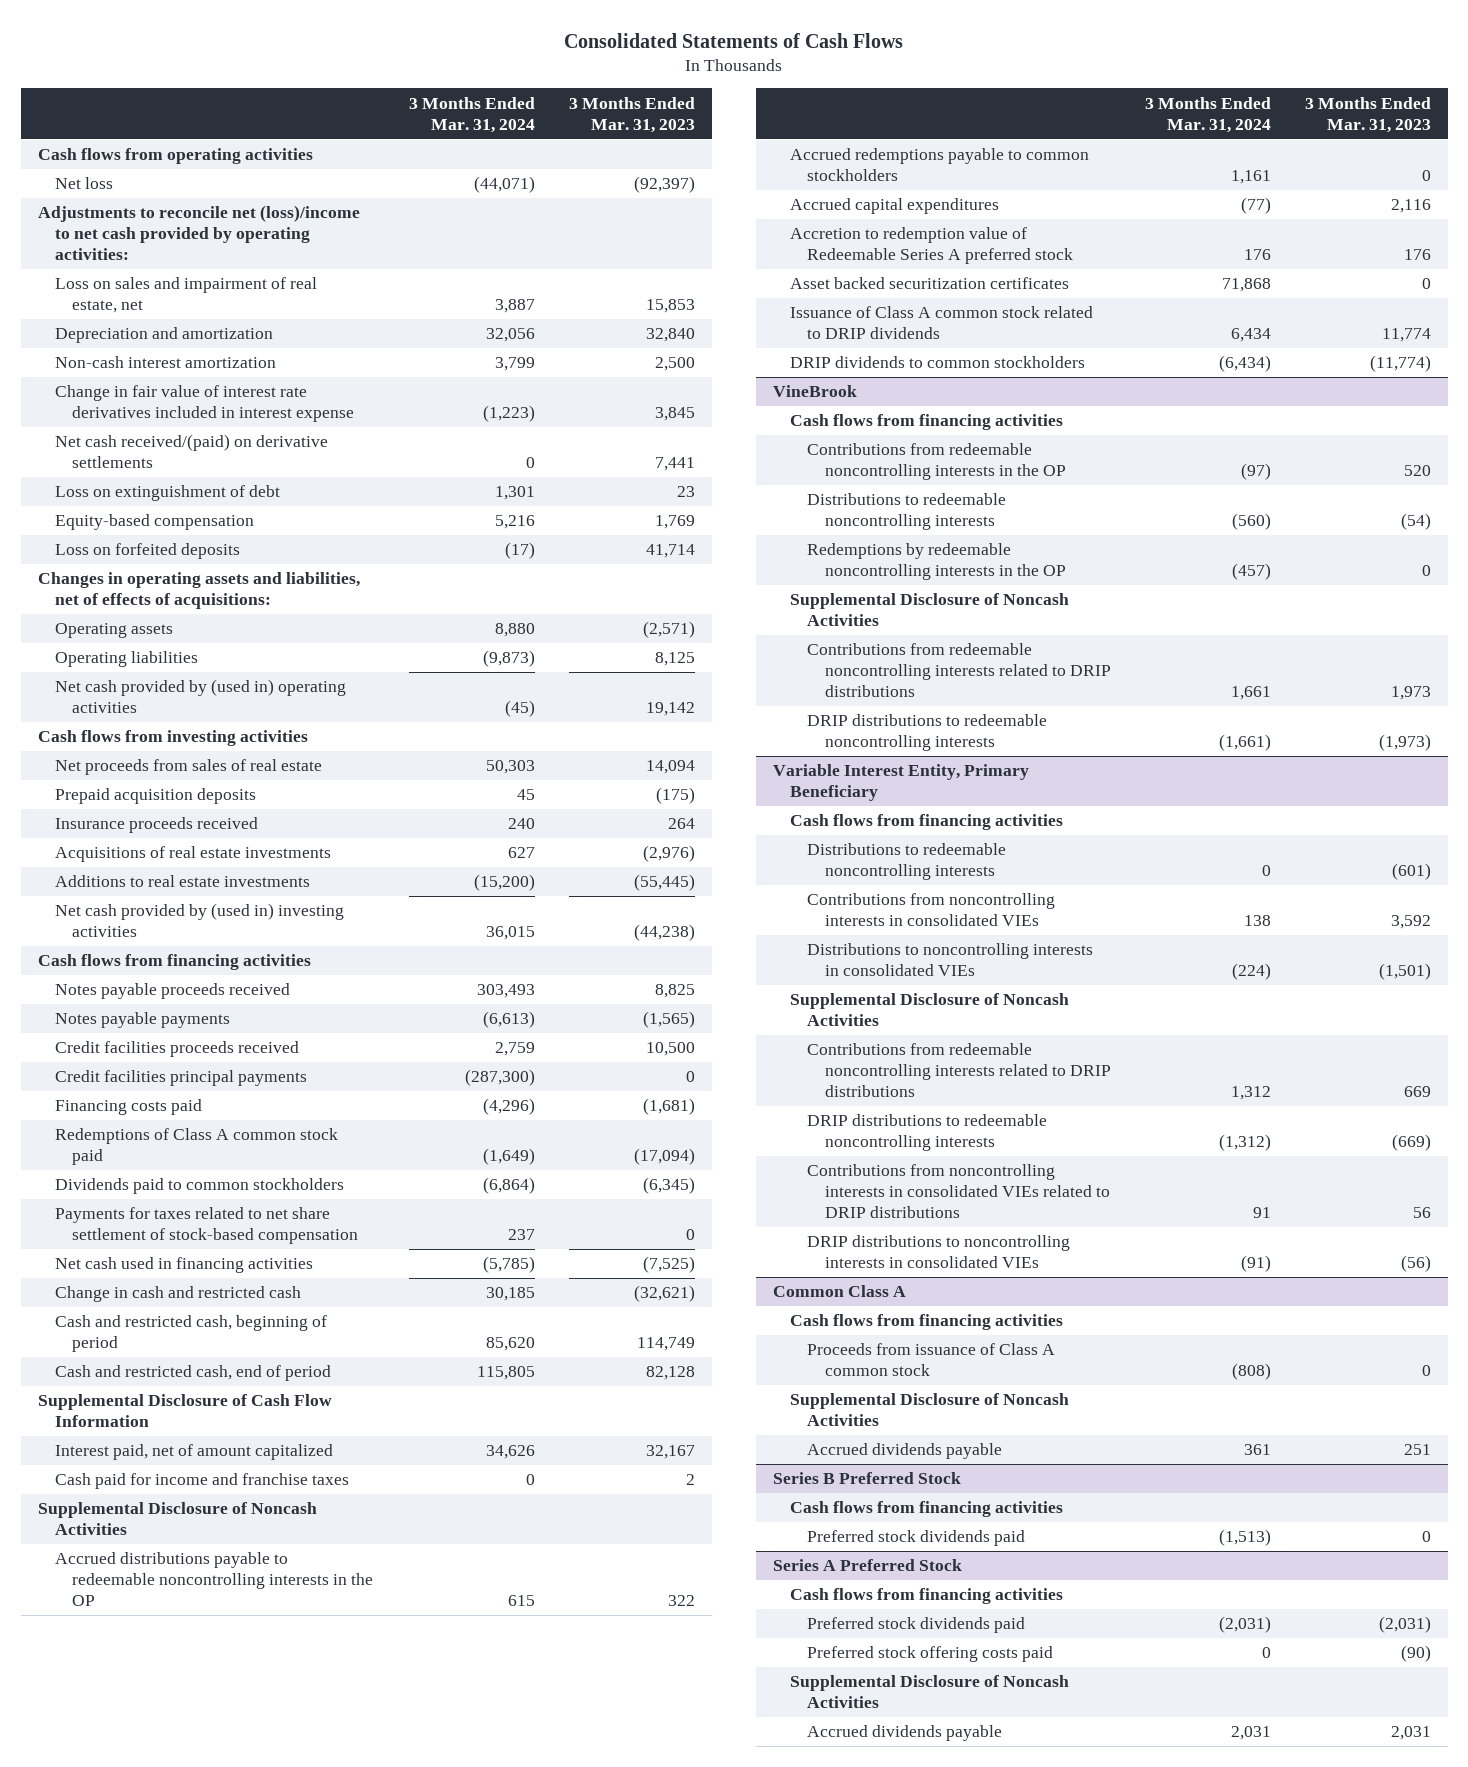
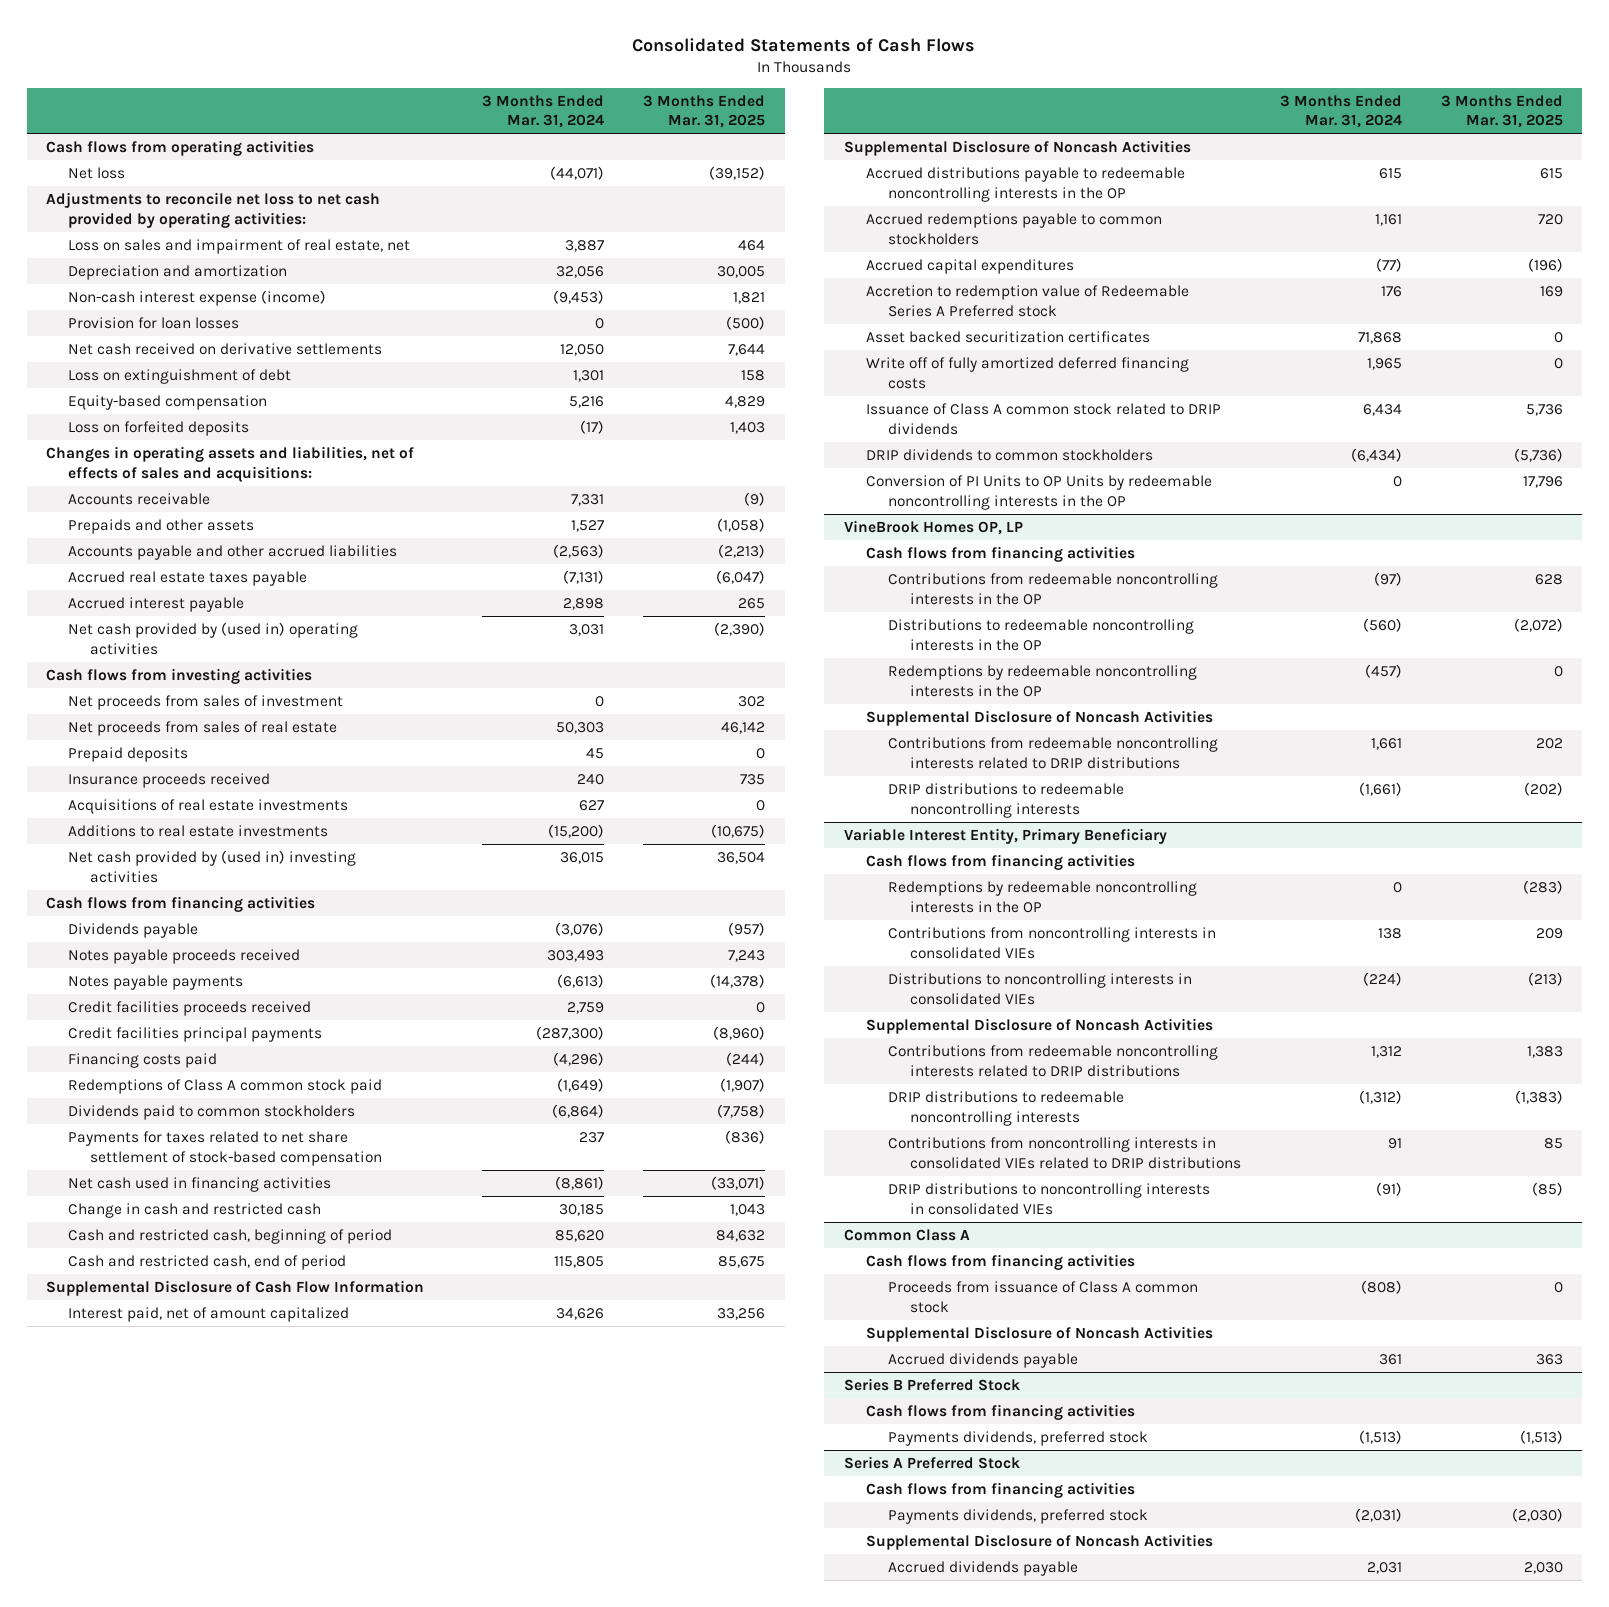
- | 3 Months Ended Mar. 31, 2024 | 3 Months Ended Mar. 31, 2023
+ | 3 Months Ended Mar. 31, 2024 | 3 Months Ended Mar. 31, 2025
- Adjustments to reconcile net (loss)/income to net cash provided by operating activities:
+ Adjustments to reconcile net loss to net cash provided by operating activities:
- Non-cash interest amortization | 3,799 | 2,500
- Change in fair value of interest rate derivatives included in interest expense | (1,223) | 3,845
- Net cash received/(paid) on derivative settlements | 0 | 7,441
+ Non-cash interest expense (income) | (9,453) | 1,821
+ Provision for loan losses | 0 | (500)
+ Net cash received on derivative settlements | 12,050 | 7,644
- Changes in operating assets and liabilities, net of effects of acquisitions:
- Operating assets | 8,880 | (2,571)
- Operating liabilities | (9,873) | 8,125
- Net cash provided by (used in) operating activities | (45) | 19,142
+ Changes in operating assets and liabilities, net of effects of sales and acquisitions:
+ Accounts receivable | 7,331 | (9)
+ Prepaids and other assets | 1,527 | (1,058)
+ Accounts payable and other accrued liabilities | (2,563) | (2,213)
+ Accrued real estate taxes payable | (7,131) | (6,047)
+ Accrued interest payable | 2,898 | 265
+ Net cash provided by (used in) operating activities | 3,031 | (2,390)
+ Net proceeds from sales of investment | 0 | 302
- Prepaid acquisition deposits | 45 | (175)
+ Prepaid deposits | 45 | 0
+ Dividends payable | (3,076) | (957)
- Net cash used in financing activities | (5,785) | (7,525)
+ Net cash used in financing activities | (8,861) | (33,071)
- Cash paid for income and franchise taxes | 0 | 2
- Accretion to redemption value of Redeemable Series A preferred stock | 176 | 176
+ Accretion to redemption value of Redeemable Series A Preferred stock | 176 | 169
+ Write off of fully amortized deferred financing costs | 1,965 | 0
- VineBrook
+ Conversion of PI Units to OP Units by redeemable noncontrolling interests in the OP | 0 | 17,796
+ VineBrook Homes OP, LP
- Distributions to redeemable noncontrolling interests | (560) | (54)
+ Distributions to redeemable noncontrolling interests in the OP | (560) | (2,072)
@ Variable Interest Entity, Primary Beneficiary
- Distributions to redeemable noncontrolling interests | 0 | (601)
+ Redemptions by redeemable noncontrolling interests in the OP | 0 | (283)
@ Series B Preferred Stock
- Preferred stock dividends paid | (1,513) | 0
+ Payments dividends, preferred stock | (1,513) | (1,513)
@ Series A Preferred Stock
- Preferred stock dividends paid | (2,031) | (2,031)
- Preferred stock offering costs paid | 0 | (90)
+ Payments dividends, preferred stock | (2,031) | (2,030)

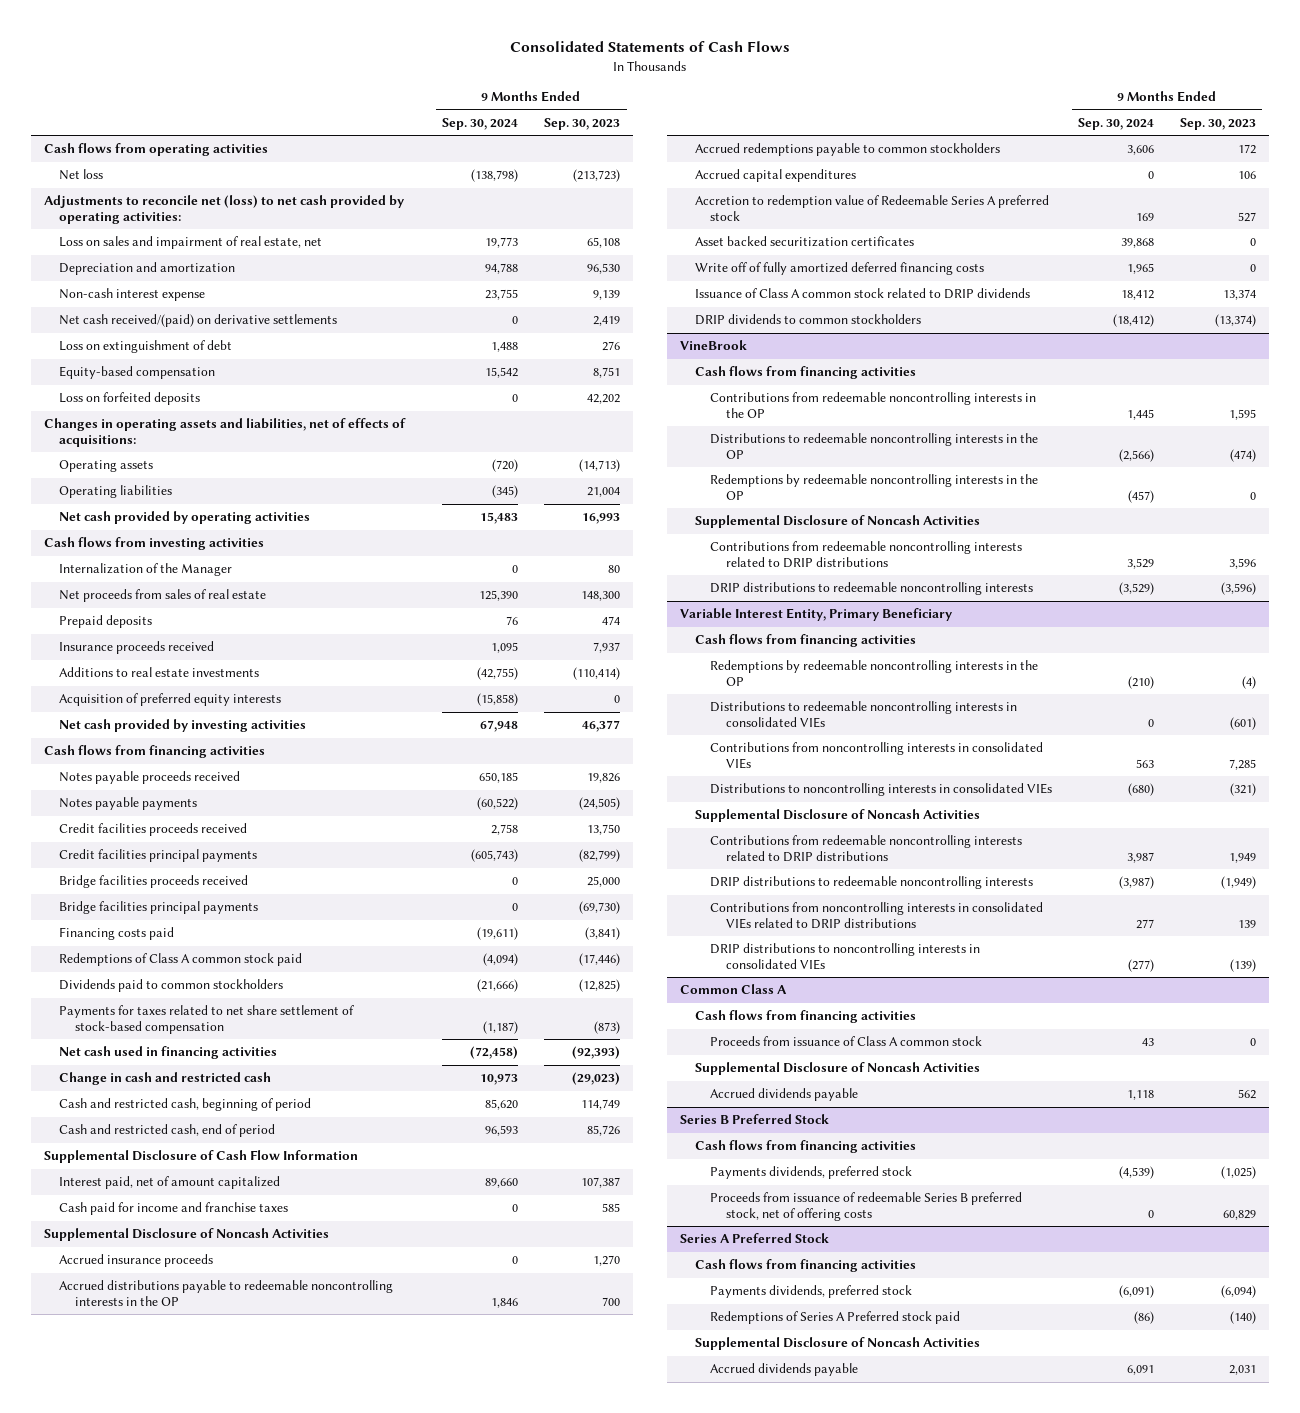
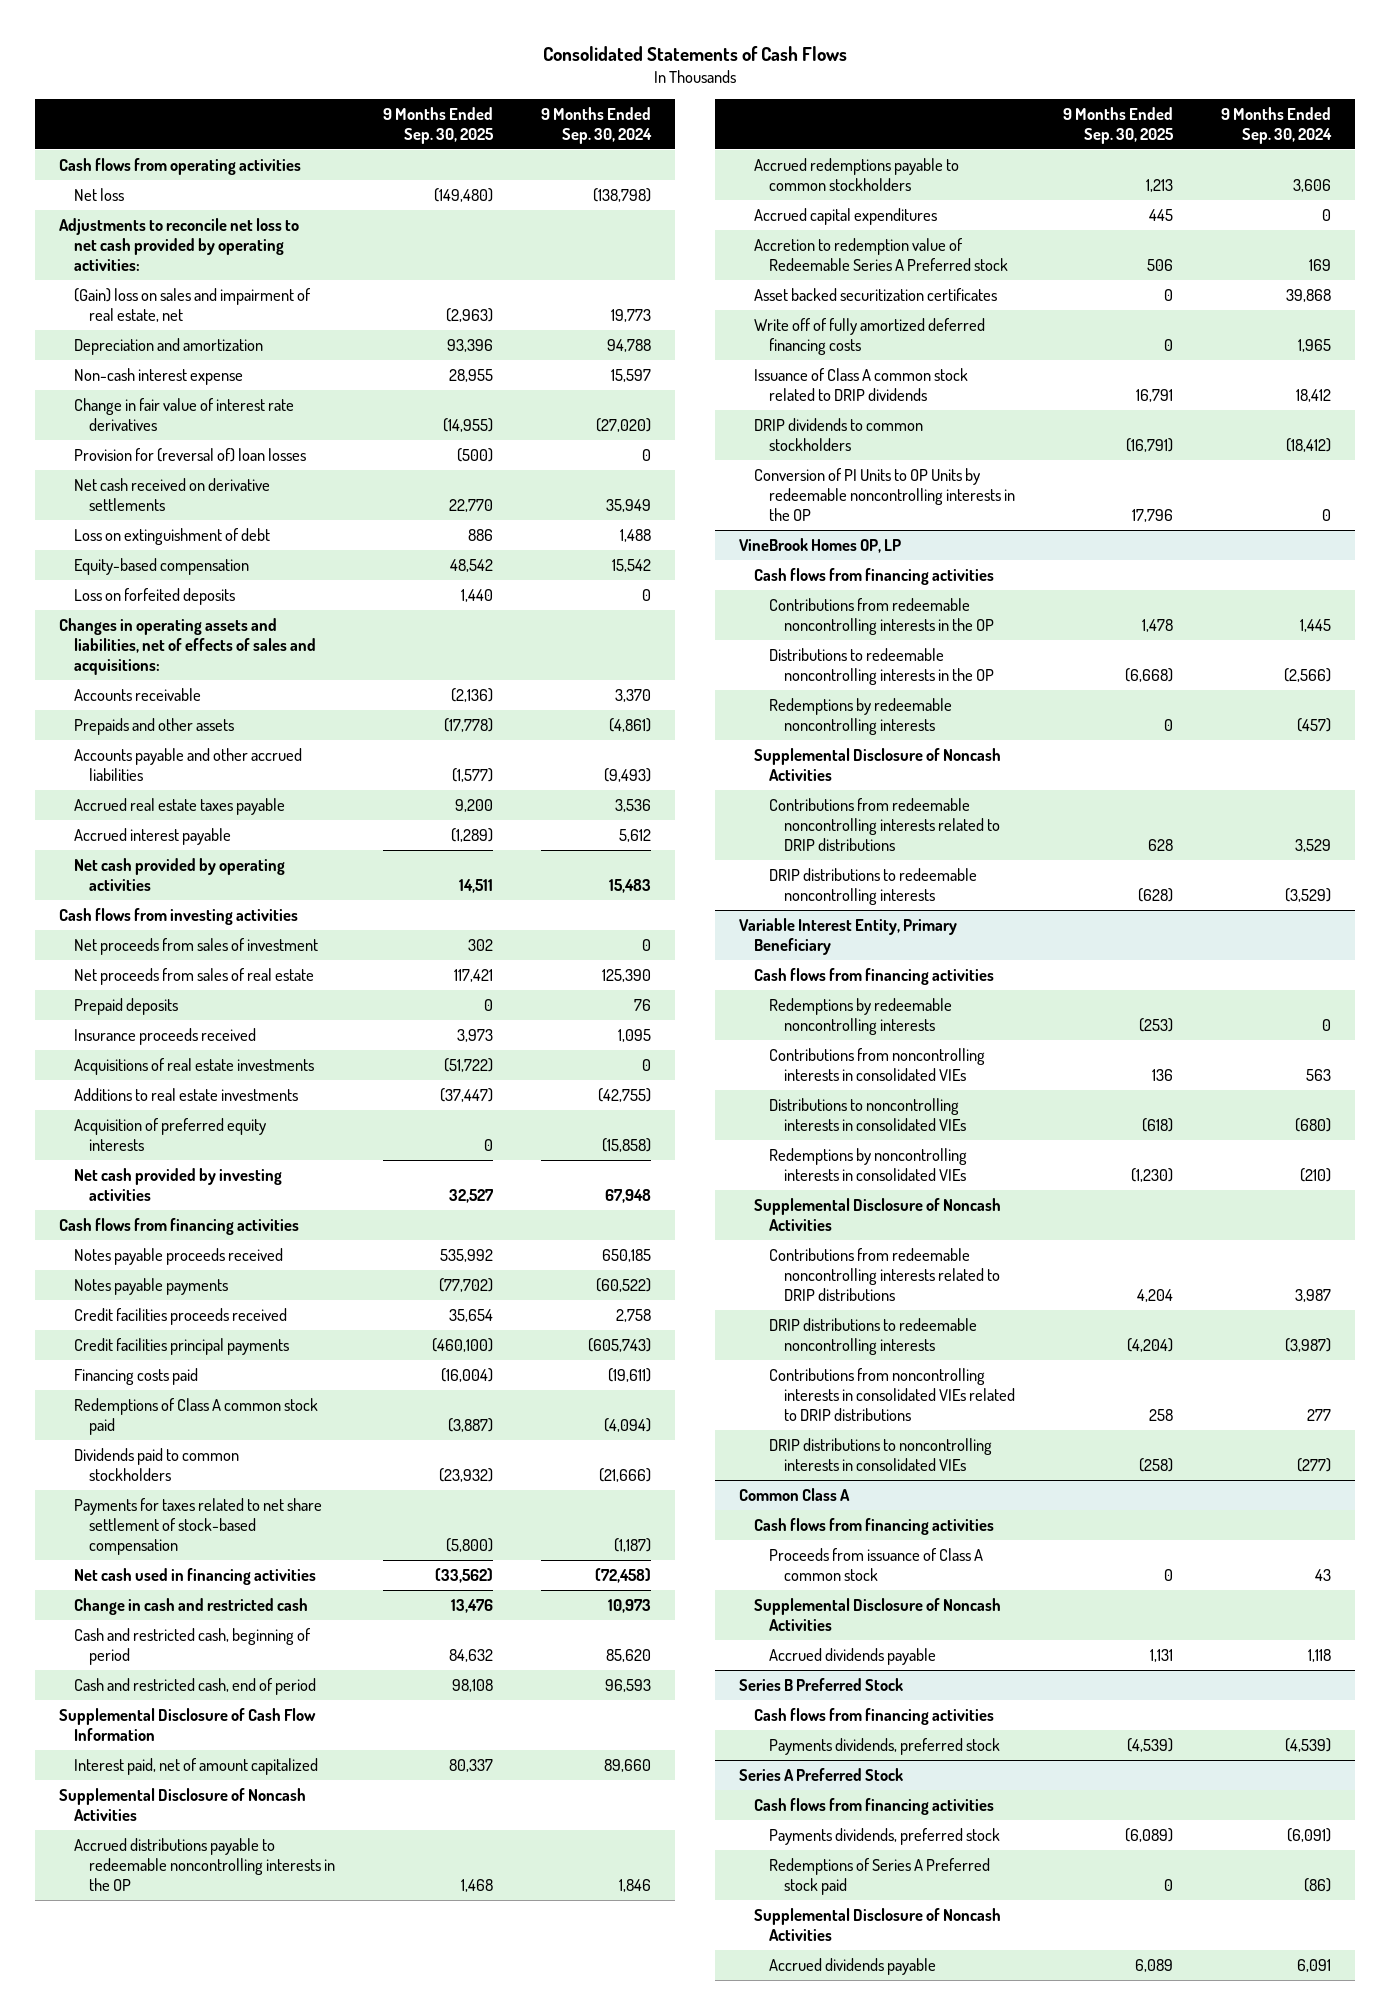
- | 9 Months Ended Sep. 30, 2024 | 9 Months Ended Sep. 30, 2023
+ | 9 Months Ended Sep. 30, 2025 | 9 Months Ended Sep. 30, 2024
- Adjustments to reconcile net (loss) to net cash provided by operating activities:
- Loss on sales and impairment of real estate, net | 19,773 | 65,108
+ Adjustments to reconcile net loss to net cash provided by operating activities:
+ (Gain) loss on sales and impairment of real estate, net | (2,963) | 19,773
- Non-cash interest expense | 23,755 | 9,139
- Net cash received/(paid) on derivative settlements | 0 | 2,419
+ Non-cash interest expense | 28,955 | 15,597
+ Change in fair value of interest rate derivatives | (14,955) | (27,020)
+ Provision for (reversal of) loan losses | (500) | 0
+ Net cash received on derivative settlements | 22,770 | 35,949
- Changes in operating assets and liabilities, net of effects of acquisitions:
- Operating assets | (720) | (14,713)
- Operating liabilities | (345) | 21,004
+ Changes in operating assets and liabilities, net of effects of sales and acquisitions:
+ Accounts receivable | (2,136) | 3,370
+ Prepaids and other assets | (17,778) | (4,861)
+ Accounts payable and other accrued liabilities | (1,577) | (9,493)
+ Accrued real estate taxes payable | 9,200 | 3,536
+ Accrued interest payable | (1,289) | 5,612
- Internalization of the Manager | 0 | 80
+ Net proceeds from sales of investment | 302 | 0
+ Acquisitions of real estate investments | (51,722) | 0
- Bridge facilities proceeds received | 0 | 25,000
- Bridge facilities principal payments | 0 | (69,730)
- Cash paid for income and franchise taxes | 0 | 585
- Accrued insurance proceeds | 0 | 1,270
- Accretion to redemption value of Redeemable Series A preferred stock | 169 | 527
+ Accretion to redemption value of Redeemable Series A Preferred stock | 506 | 169
- VineBrook
+ Conversion of PI Units to OP Units by redeemable noncontrolling interests in the OP | 17,796 | 0
+ VineBrook Homes OP, LP
- Redemptions by redeemable noncontrolling interests in the OP | (457) | 0
+ Redemptions by redeemable noncontrolling interests | 0 | (457)
@ Variable Interest Entity, Primary Beneficiary
- Redemptions by redeemable noncontrolling interests in the OP | (210) | (4)
- Distributions to redeemable noncontrolling interests in consolidated VIEs | 0 | (601)
+ Redemptions by redeemable noncontrolling interests | (253) | 0
+ Redemptions by noncontrolling interests in consolidated VIEs | (1,230) | (210)
@ Series B Preferred Stock
- Proceeds from issuance of redeemable Series B preferred stock, net of offering costs | 0 | 60,829

